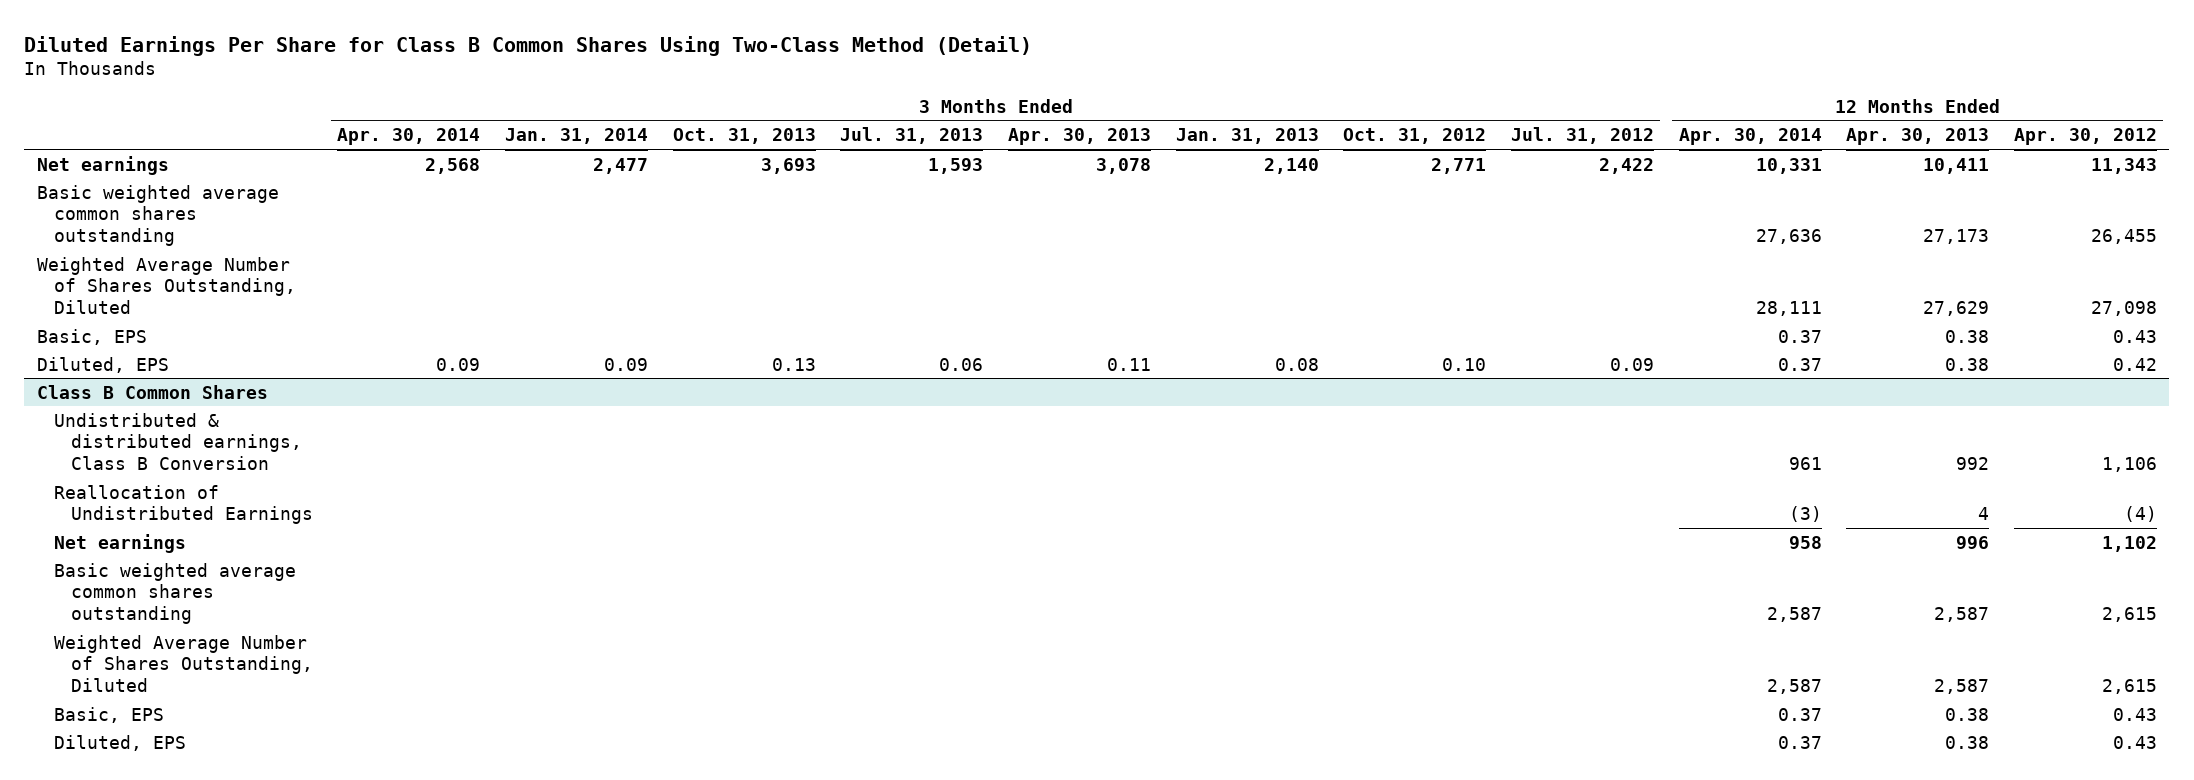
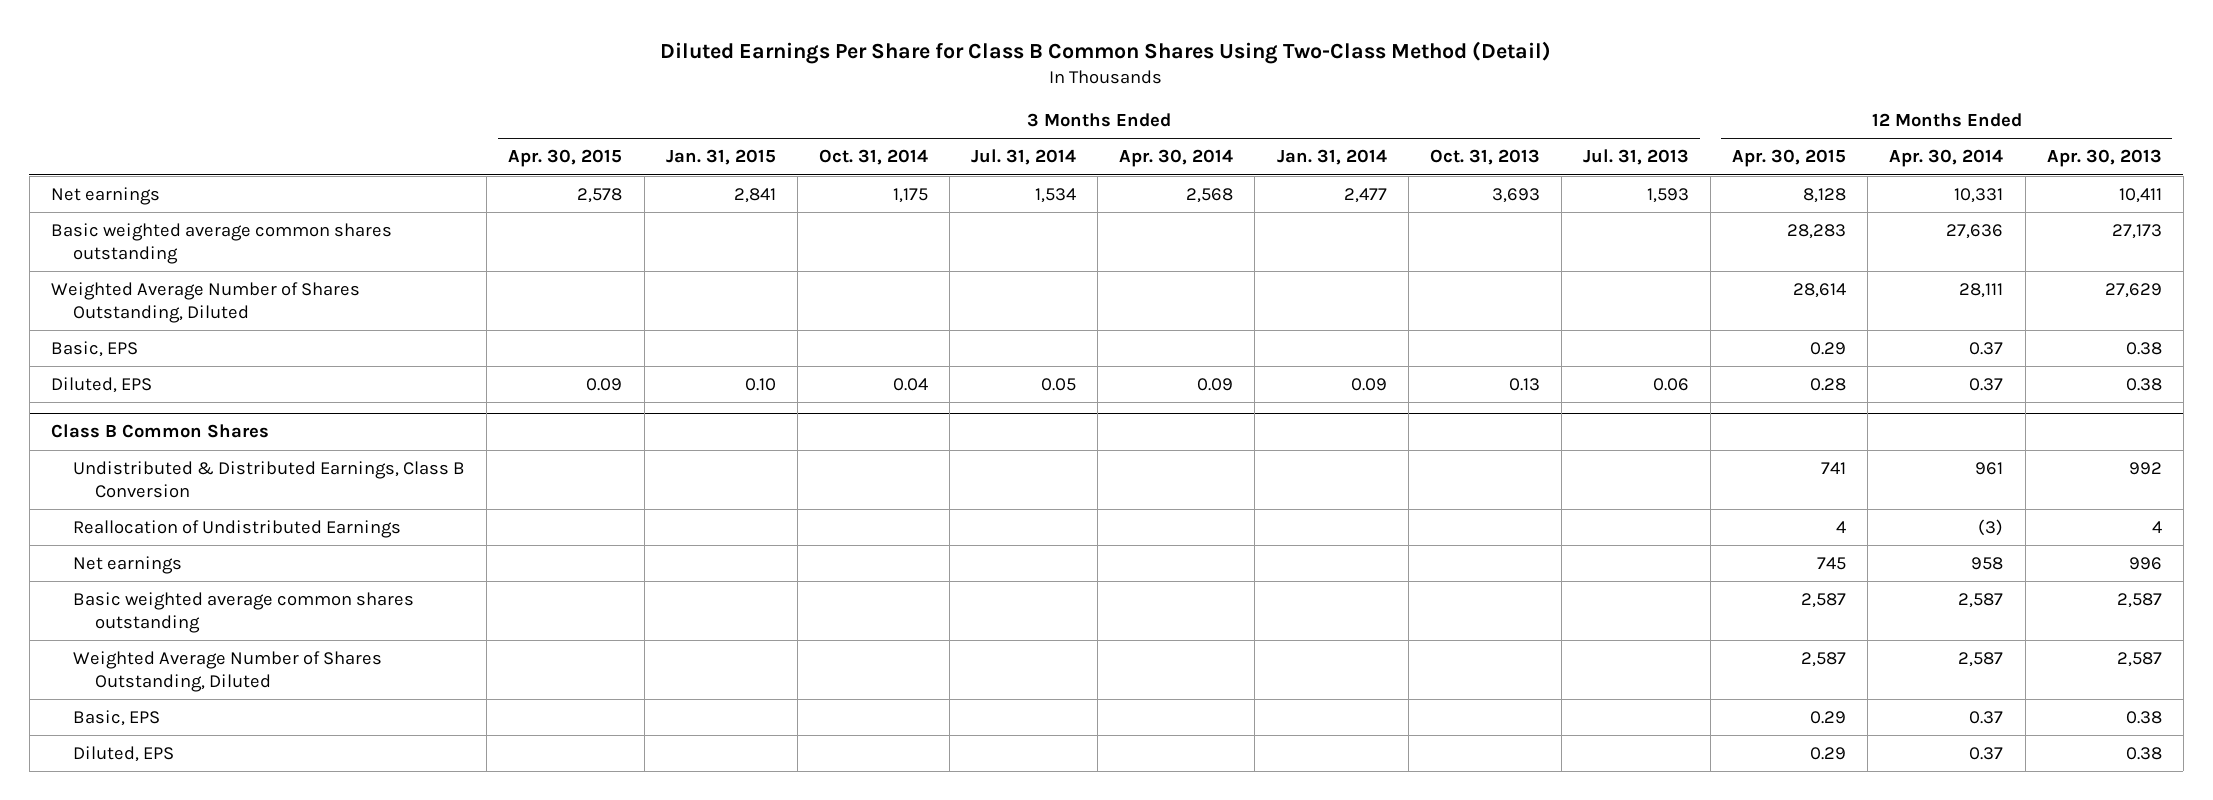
- | 3 Months Ended Apr. 30, 2014 | 3 Months Ended Jan. 31, 2014 | 3 Months Ended Oct. 31, 2013 | 3 Months Ended Jul. 31, 2013 | 3 Months Ended Apr. 30, 2013 | 3 Months Ended Jan. 31, 2013 | 3 Months Ended Oct. 31, 2012 | 3 Months Ended Jul. 31, 2012 | 12 Months Ended Apr. 30, 2014 | 12 Months Ended Apr. 30, 2013 | 12 Months Ended Apr. 30, 2012
+ | 3 Months Ended Apr. 30, 2015 | 3 Months Ended Jan. 31, 2015 | 3 Months Ended Oct. 31, 2014 | 3 Months Ended Jul. 31, 2014 | 3 Months Ended Apr. 30, 2014 | 3 Months Ended Jan. 31, 2014 | 3 Months Ended Oct. 31, 2013 | 3 Months Ended Jul. 31, 2013 | 12 Months Ended Apr. 30, 2015 | 12 Months Ended Apr. 30, 2014 | 12 Months Ended Apr. 30, 2013
@ Class B Common Shares
- Undistributed & distributed earnings, Class B Conversion | | | | | | | | | 961 | 992 | 1,106
+ Undistributed & Distributed Earnings, Class B Conversion | | | | | | | | | 741 | 961 | 992

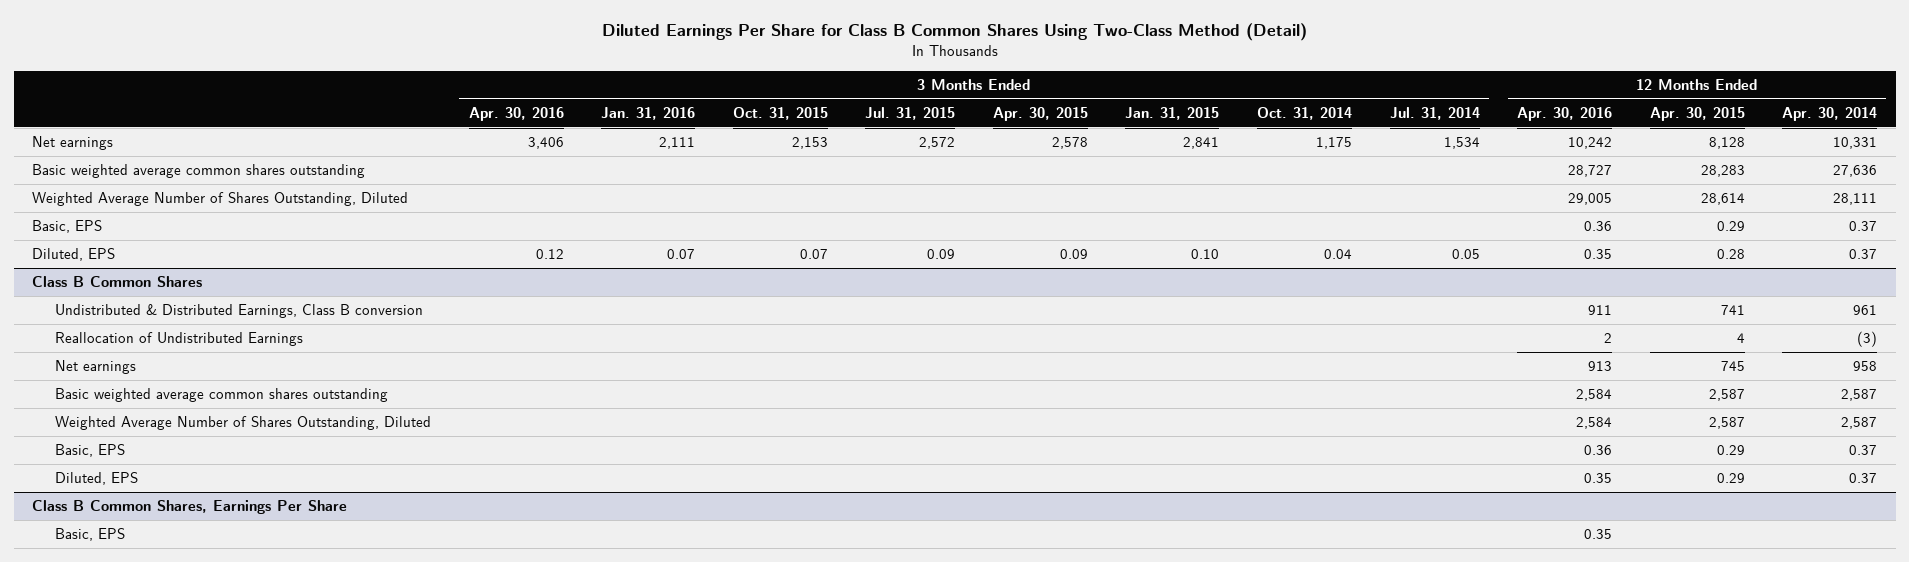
- | 3 Months Ended Apr. 30, 2015 | 3 Months Ended Jan. 31, 2015 | 3 Months Ended Oct. 31, 2014 | 3 Months Ended Jul. 31, 2014 | 3 Months Ended Apr. 30, 2014 | 3 Months Ended Jan. 31, 2014 | 3 Months Ended Oct. 31, 2013 | 3 Months Ended Jul. 31, 2013 | 12 Months Ended Apr. 30, 2015 | 12 Months Ended Apr. 30, 2014 | 12 Months Ended Apr. 30, 2013
+ | 3 Months Ended Apr. 30, 2016 | 3 Months Ended Jan. 31, 2016 | 3 Months Ended Oct. 31, 2015 | 3 Months Ended Jul. 31, 2015 | 3 Months Ended Apr. 30, 2015 | 3 Months Ended Jan. 31, 2015 | 3 Months Ended Oct. 31, 2014 | 3 Months Ended Jul. 31, 2014 | 12 Months Ended Apr. 30, 2016 | 12 Months Ended Apr. 30, 2015 | 12 Months Ended Apr. 30, 2014
@ Class B Common Shares
- Undistributed & Distributed Earnings, Class B Conversion | | | | | | | | | 741 | 961 | 992
+ Undistributed & Distributed Earnings, Class B conversion | | | | | | | | | 911 | 741 | 961
+ Class B Common Shares, Earnings Per Share
+ Basic, EPS | | | | | | | | | 0.35 | |

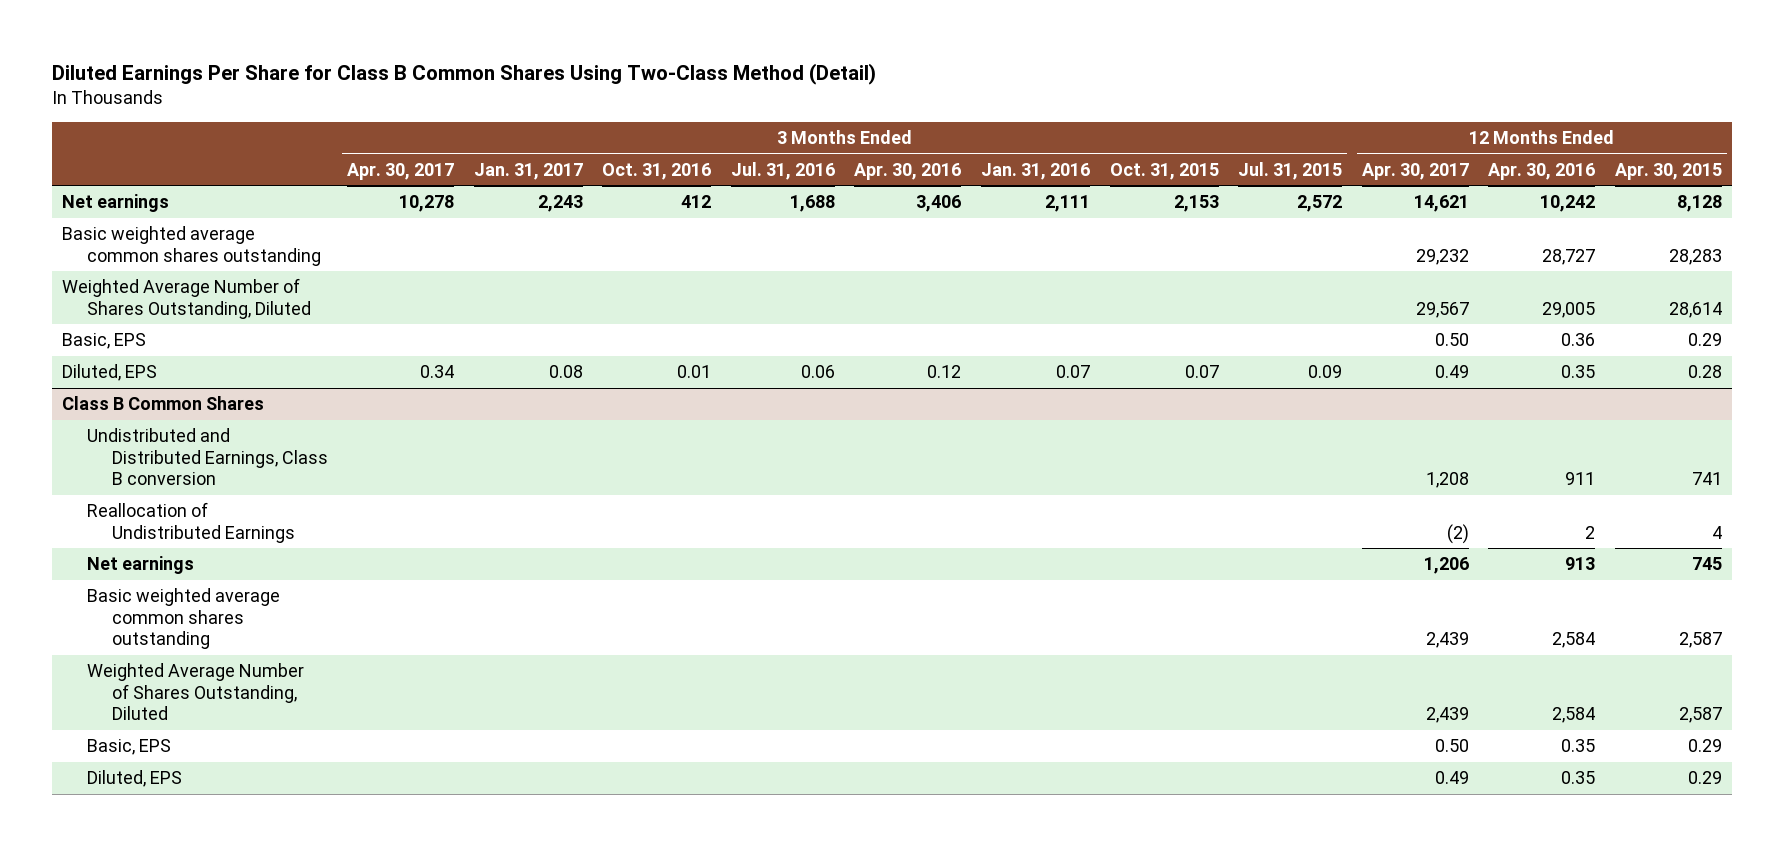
- | 3 Months Ended Apr. 30, 2016 | 3 Months Ended Jan. 31, 2016 | 3 Months Ended Oct. 31, 2015 | 3 Months Ended Jul. 31, 2015 | 3 Months Ended Apr. 30, 2015 | 3 Months Ended Jan. 31, 2015 | 3 Months Ended Oct. 31, 2014 | 3 Months Ended Jul. 31, 2014 | 12 Months Ended Apr. 30, 2016 | 12 Months Ended Apr. 30, 2015 | 12 Months Ended Apr. 30, 2014
+ | 3 Months Ended Apr. 30, 2017 | 3 Months Ended Jan. 31, 2017 | 3 Months Ended Oct. 31, 2016 | 3 Months Ended Jul. 31, 2016 | 3 Months Ended Apr. 30, 2016 | 3 Months Ended Jan. 31, 2016 | 3 Months Ended Oct. 31, 2015 | 3 Months Ended Jul. 31, 2015 | 12 Months Ended Apr. 30, 2017 | 12 Months Ended Apr. 30, 2016 | 12 Months Ended Apr. 30, 2015
@ Class B Common Shares
- Undistributed & Distributed Earnings, Class B conversion | | | | | | | | | 911 | 741 | 961
+ Undistributed and Distributed Earnings, Class B conversion | | | | | | | | | 1,208 | 911 | 741
- Basic, EPS | | | | | | | | | 0.36 | 0.29 | 0.37
+ Basic, EPS | | | | | | | | | 0.50 | 0.35 | 0.29
- Class B Common Shares, Earnings Per Share
- Basic, EPS | | | | | | | | | 0.35 | |

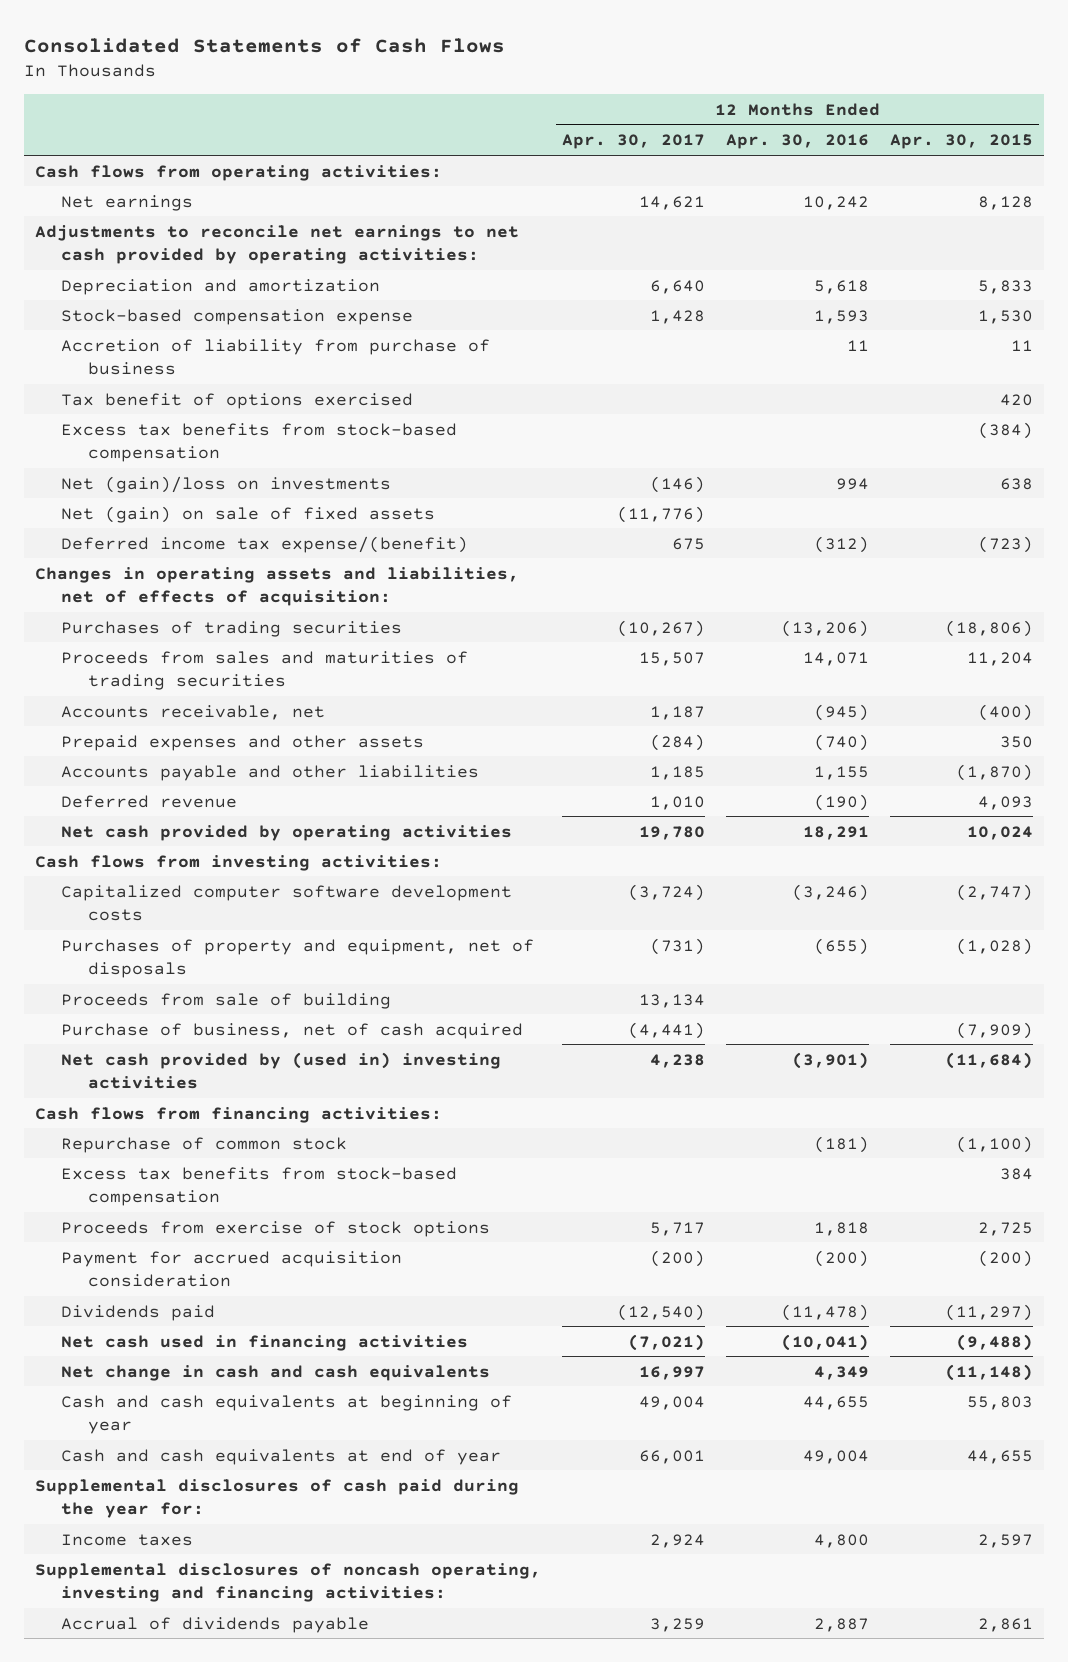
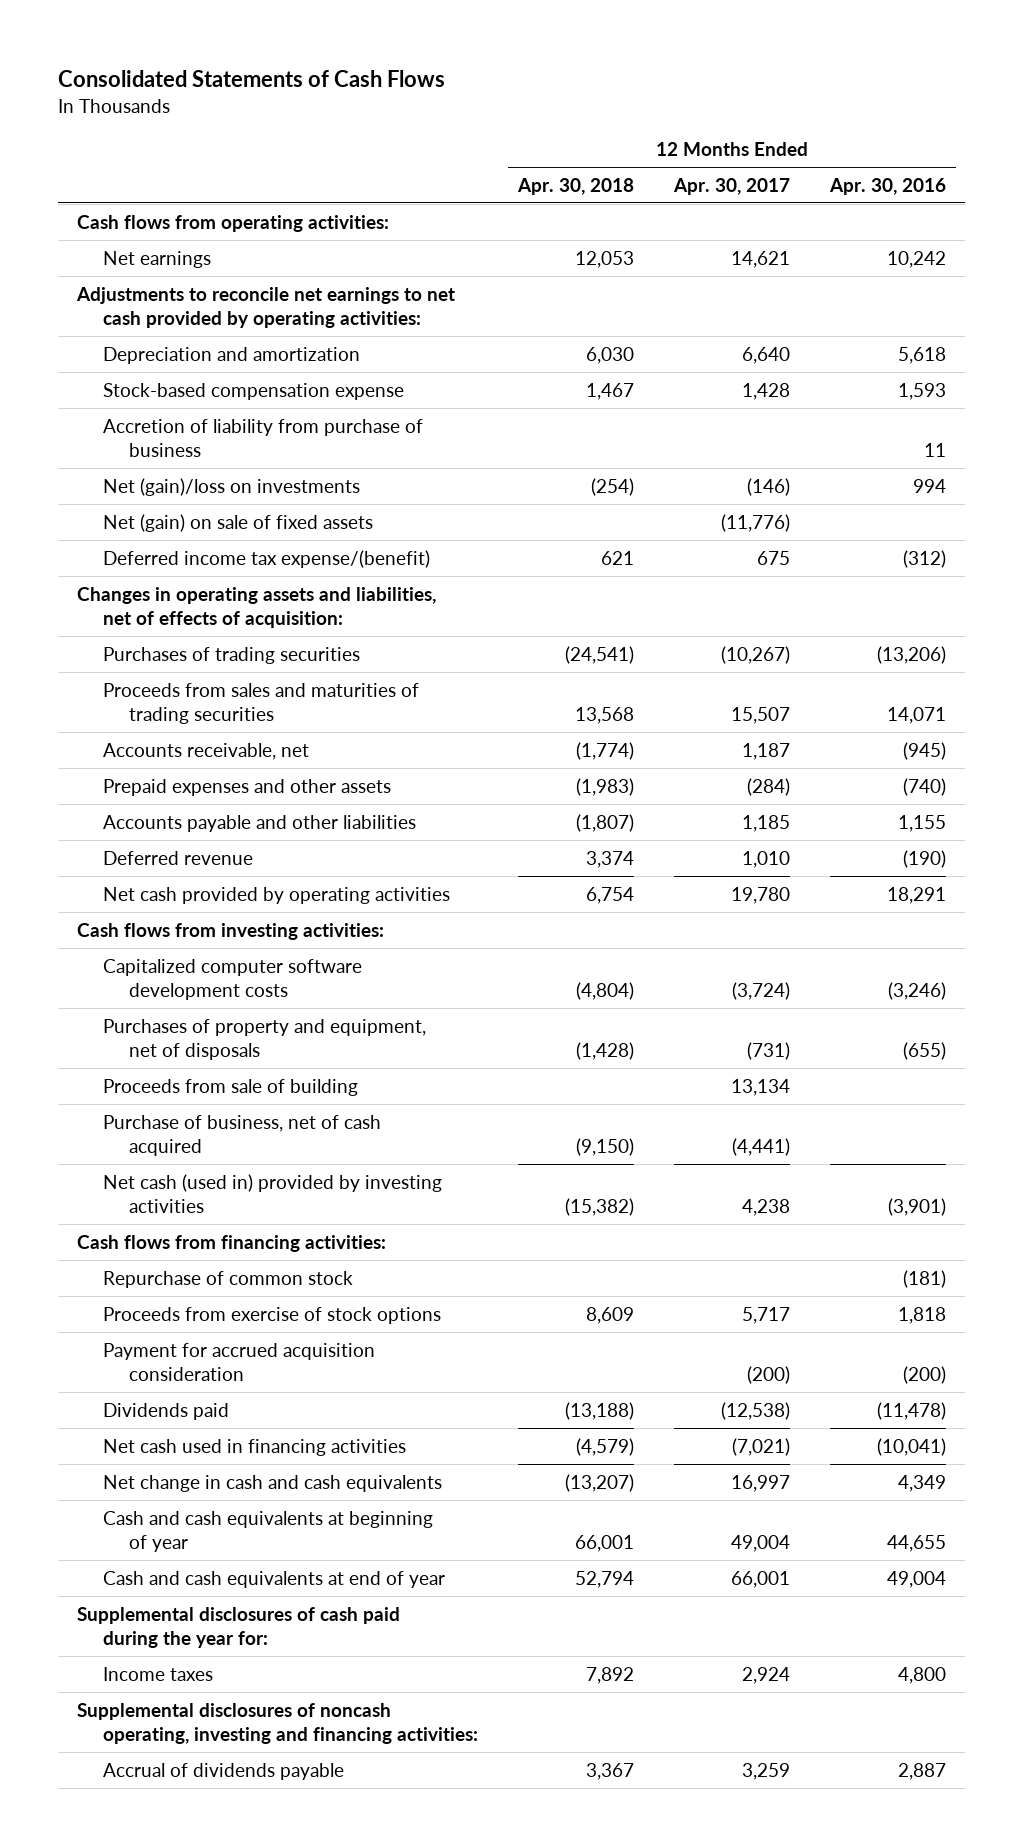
- | 12 Months Ended Apr. 30, 2017 | 12 Months Ended Apr. 30, 2016 | 12 Months Ended Apr. 30, 2015
+ | 12 Months Ended Apr. 30, 2018 | 12 Months Ended Apr. 30, 2017 | 12 Months Ended Apr. 30, 2016
- Tax benefit of options exercised | | | 420
- Excess tax benefits from stock-based compensation | | | (384)
- Net cash provided by (used in) investing activities | 4,238 | (3,901) | (11,684)
+ Net cash (used in) provided by investing activities | (15,382) | 4,238 | (3,901)
- Excess tax benefits from stock-based compensation | | | 384
- Dividends paid | (12,540) | (11,478) | (11,297)
+ Dividends paid | (13,188) | (12,538) | (11,478)

